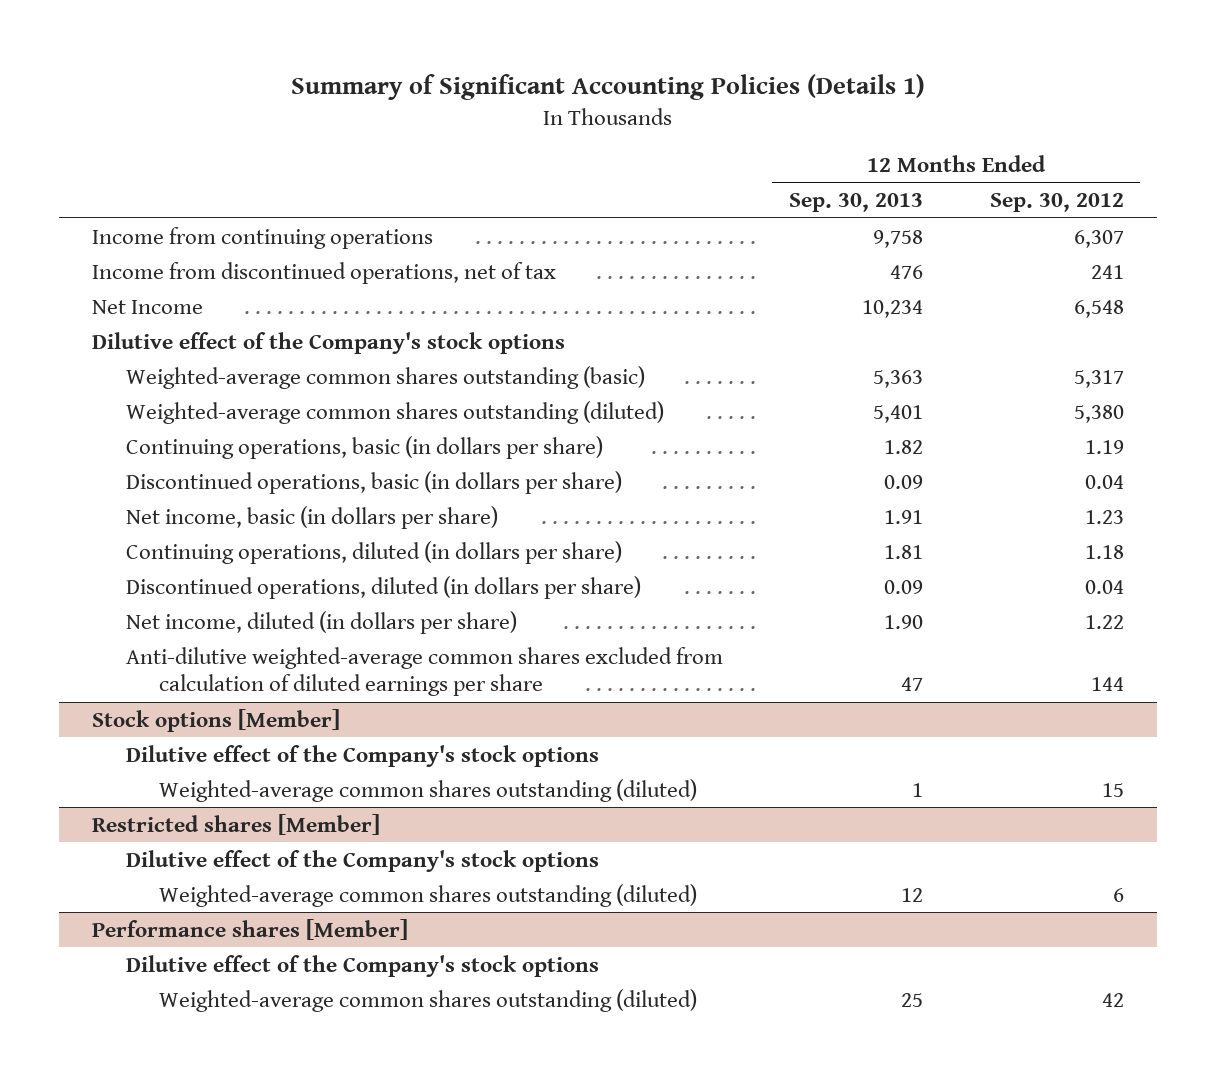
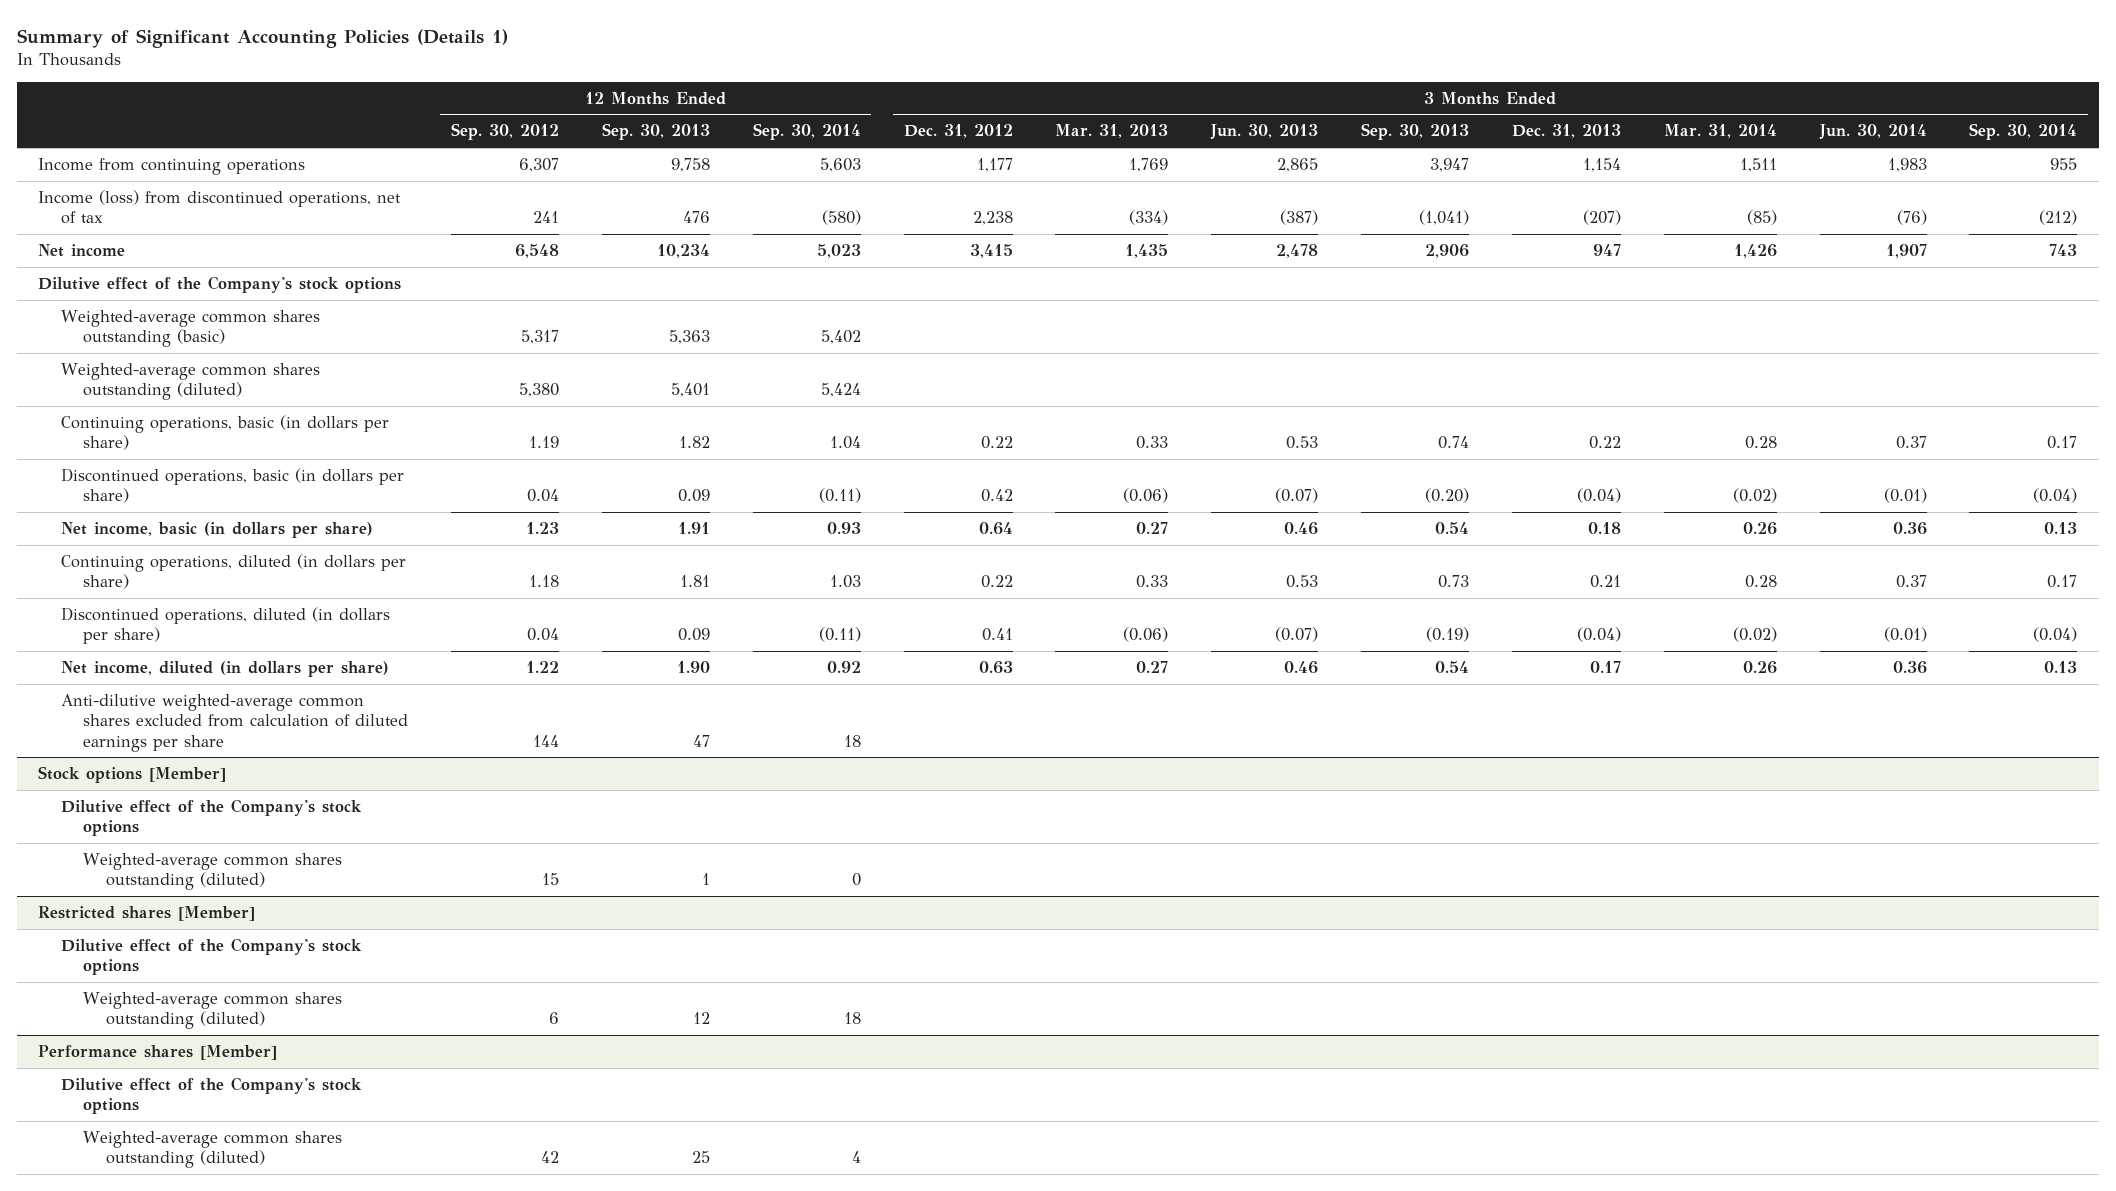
- | 12 Months Ended Sep. 30, 2013 | 12 Months Ended Sep. 30, 2012
+ | 12 Months Ended Sep. 30, 2012 | 12 Months Ended Sep. 30, 2013 | 12 Months Ended Sep. 30, 2014 | 3 Months Ended Dec. 31, 2012 | 3 Months Ended Mar. 31, 2013 | 3 Months Ended Jun. 30, 2013 | 3 Months Ended Sep. 30, 2013 | 3 Months Ended Dec. 31, 2013 | 3 Months Ended Mar. 31, 2014 | 3 Months Ended Jun. 30, 2014 | 3 Months Ended Sep. 30, 2014
- Income from discontinued operations, net of tax | 476 | 241
- Net Income | 10,234 | 6,548
+ Income (loss) from discontinued operations, net of tax | 241 | 476 | (580) | 2,238 | (334) | (387) | (1,041) | (207) | (85) | (76) | (212)
+ Net income | 6,548 | 10,234 | 5,023 | 3,415 | 1,435 | 2,478 | 2,906 | 947 | 1,426 | 1,907 | 743

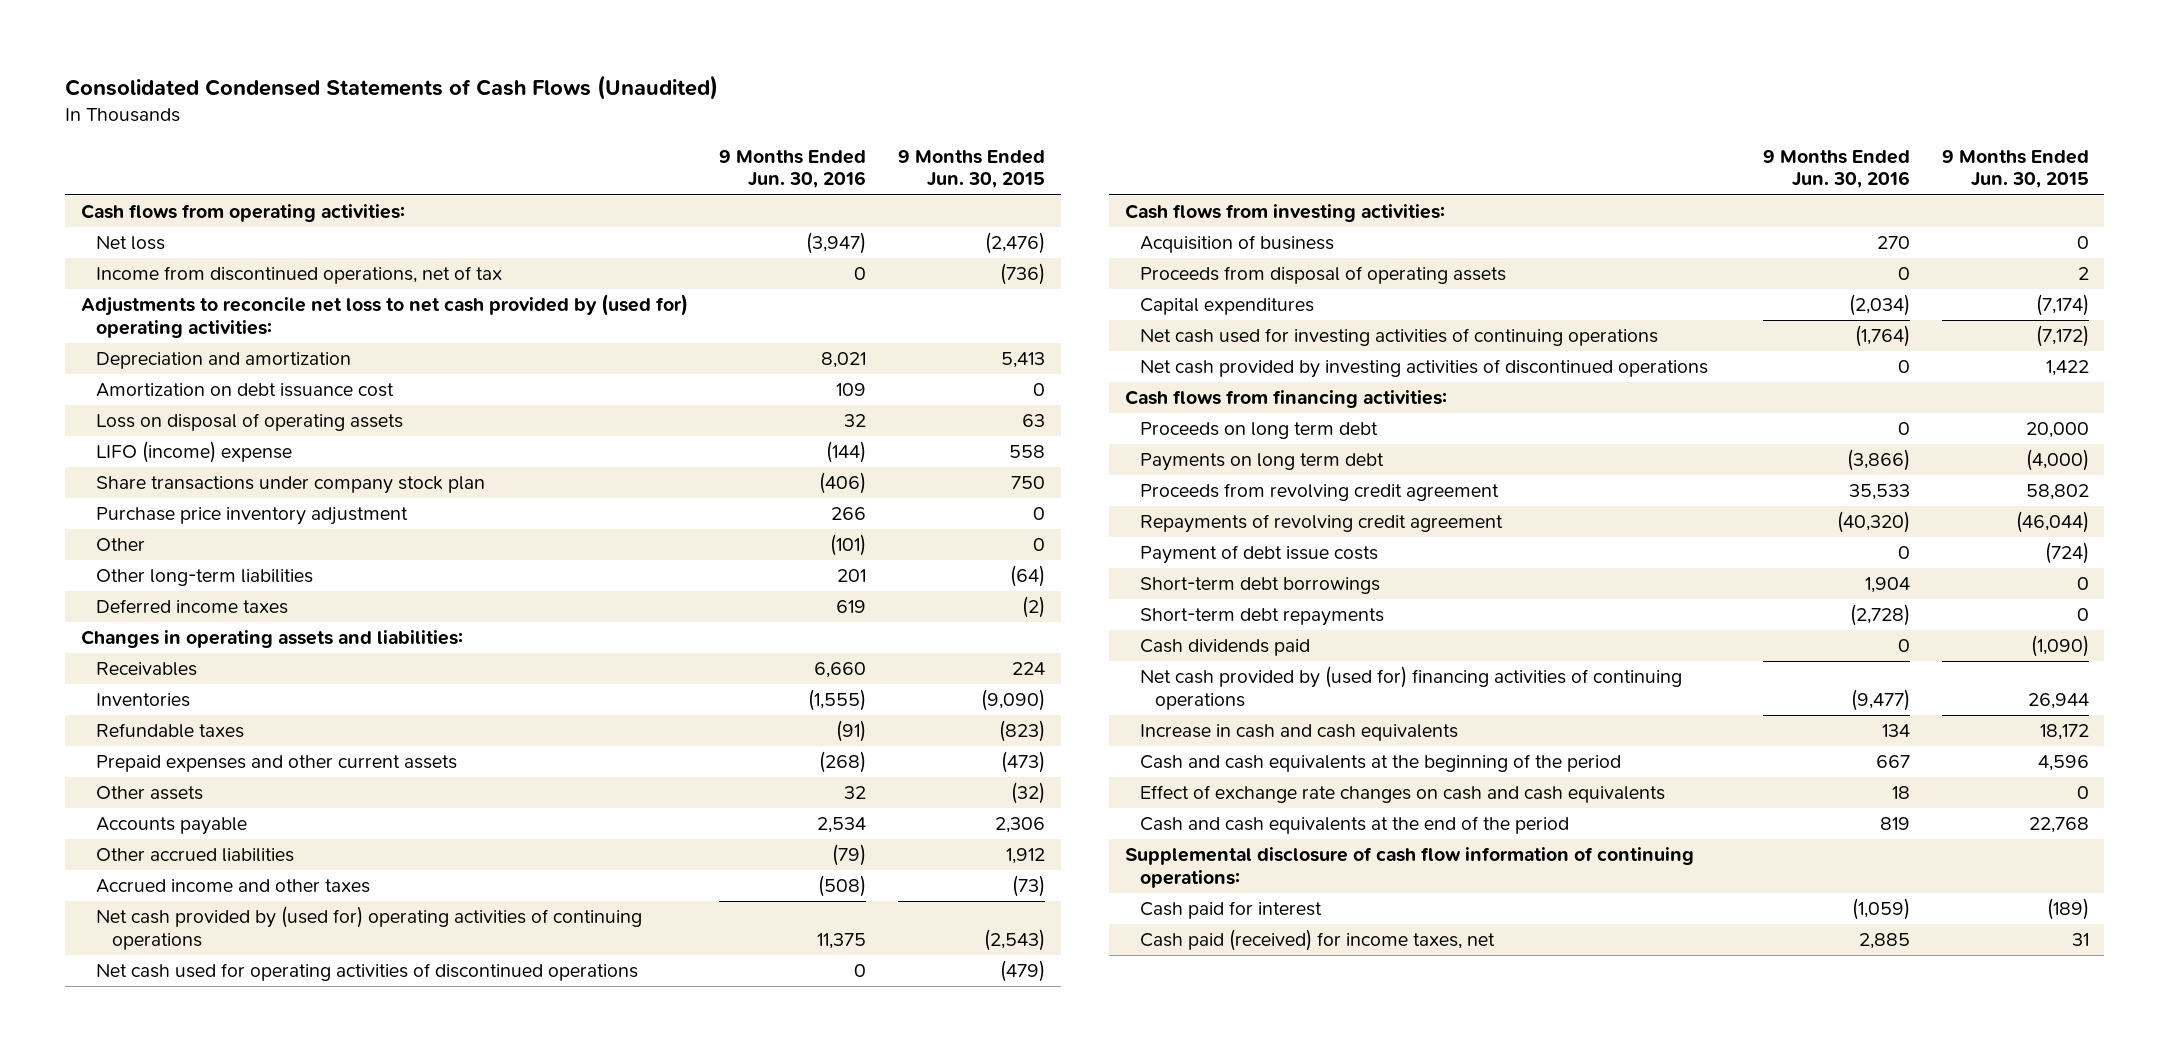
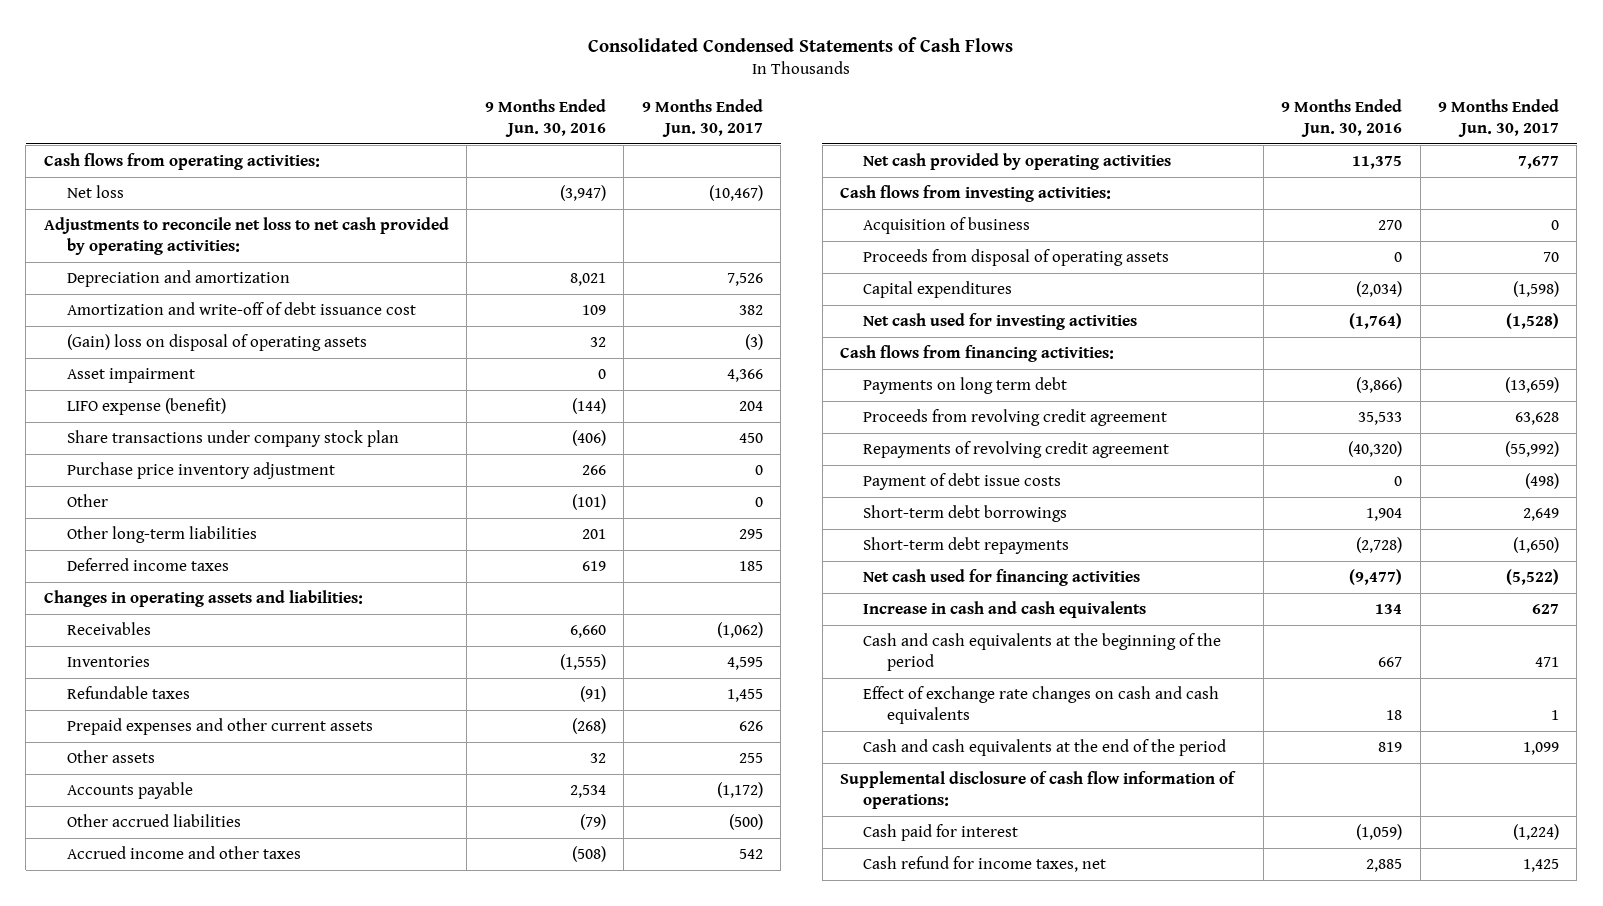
- Consolidated Condensed Statements of Cash Flows (Unaudited)
+ Consolidated Condensed Statements of Cash Flows
- | 9 Months Ended Jun. 30, 2016 | 9 Months Ended Jun. 30, 2015
+ | 9 Months Ended Jun. 30, 2016 | 9 Months Ended Jun. 30, 2017
- Income from discontinued operations, net of tax | 0 | (736)
- Adjustments to reconcile net loss to net cash provided by (used for) operating activities:
+ Adjustments to reconcile net loss to net cash provided by operating activities:
- Amortization on debt issuance cost | 109 | 0
- Loss on disposal of operating assets | 32 | 63
- LIFO (income) expense | (144) | 558
+ Amortization and write-off of debt issuance cost | 109 | 382
+ (Gain) loss on disposal of operating assets | 32 | (3)
+ Asset impairment | 0 | 4,366
+ LIFO expense (benefit) | (144) | 204
- Net cash provided by (used for) operating activities of continuing operations | 11,375 | (2,543)
- Net cash used for operating activities of discontinued operations | 0 | (479)
+ Net cash provided by operating activities | 11,375 | 7,677
- Net cash used for investing activities of continuing operations | (1,764) | (7,172)
- Net cash provided by investing activities of discontinued operations | 0 | 1,422
+ Net cash used for investing activities | (1,764) | (1,528)
- Proceeds on long term debt | 0 | 20,000
- Cash dividends paid | 0 | (1,090)
- Net cash provided by (used for) financing activities of continuing operations | (9,477) | 26,944
+ Net cash used for financing activities | (9,477) | (5,522)
- Supplemental disclosure of cash flow information of continuing operations:
+ Supplemental disclosure of cash flow information of operations:
- Cash paid (received) for income taxes, net | 2,885 | 31
+ Cash refund for income taxes, net | 2,885 | 1,425

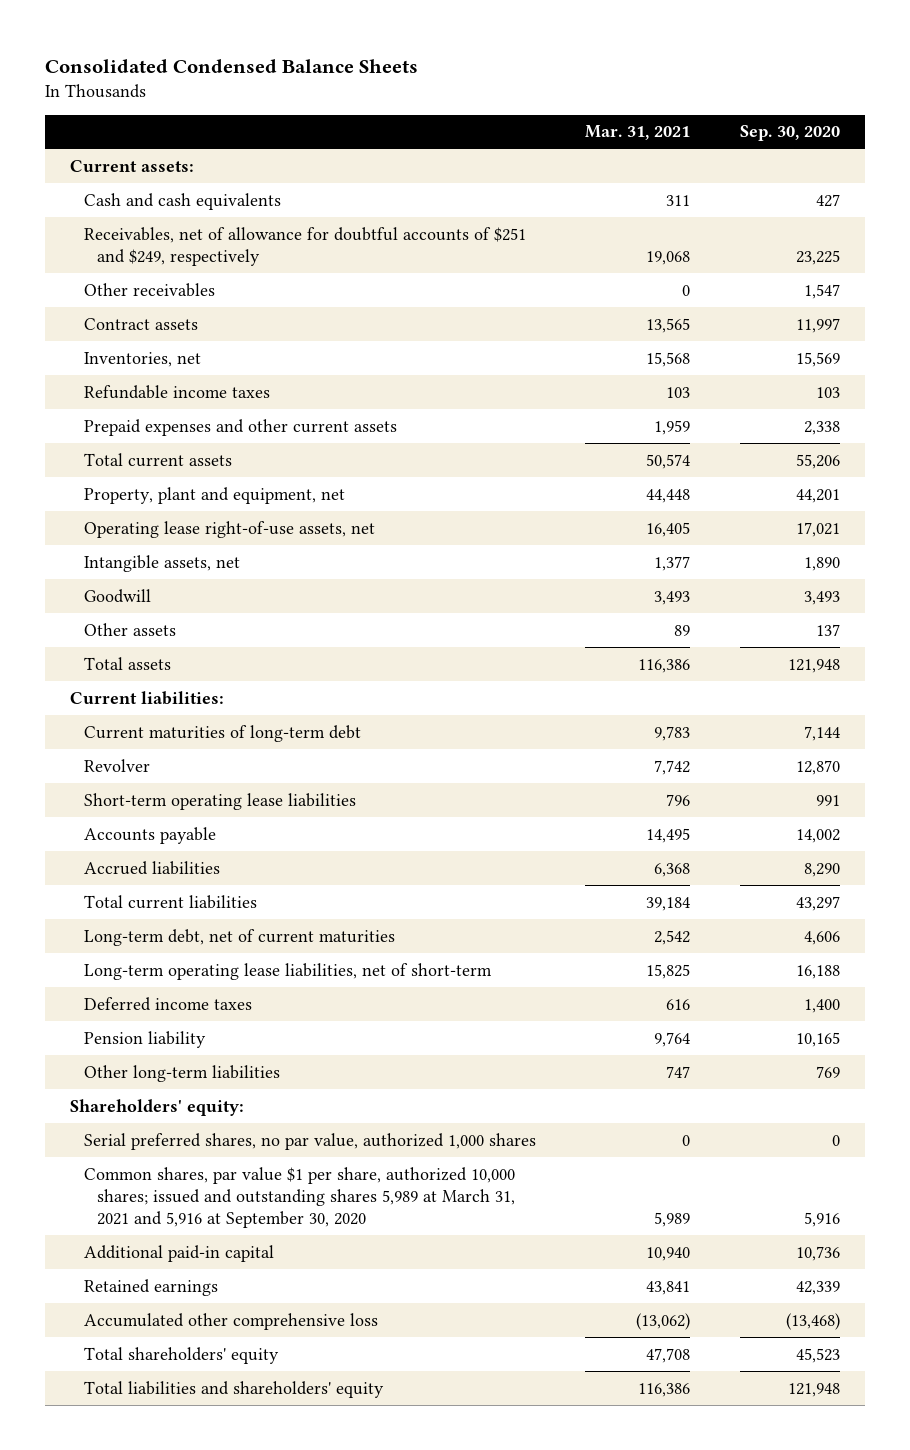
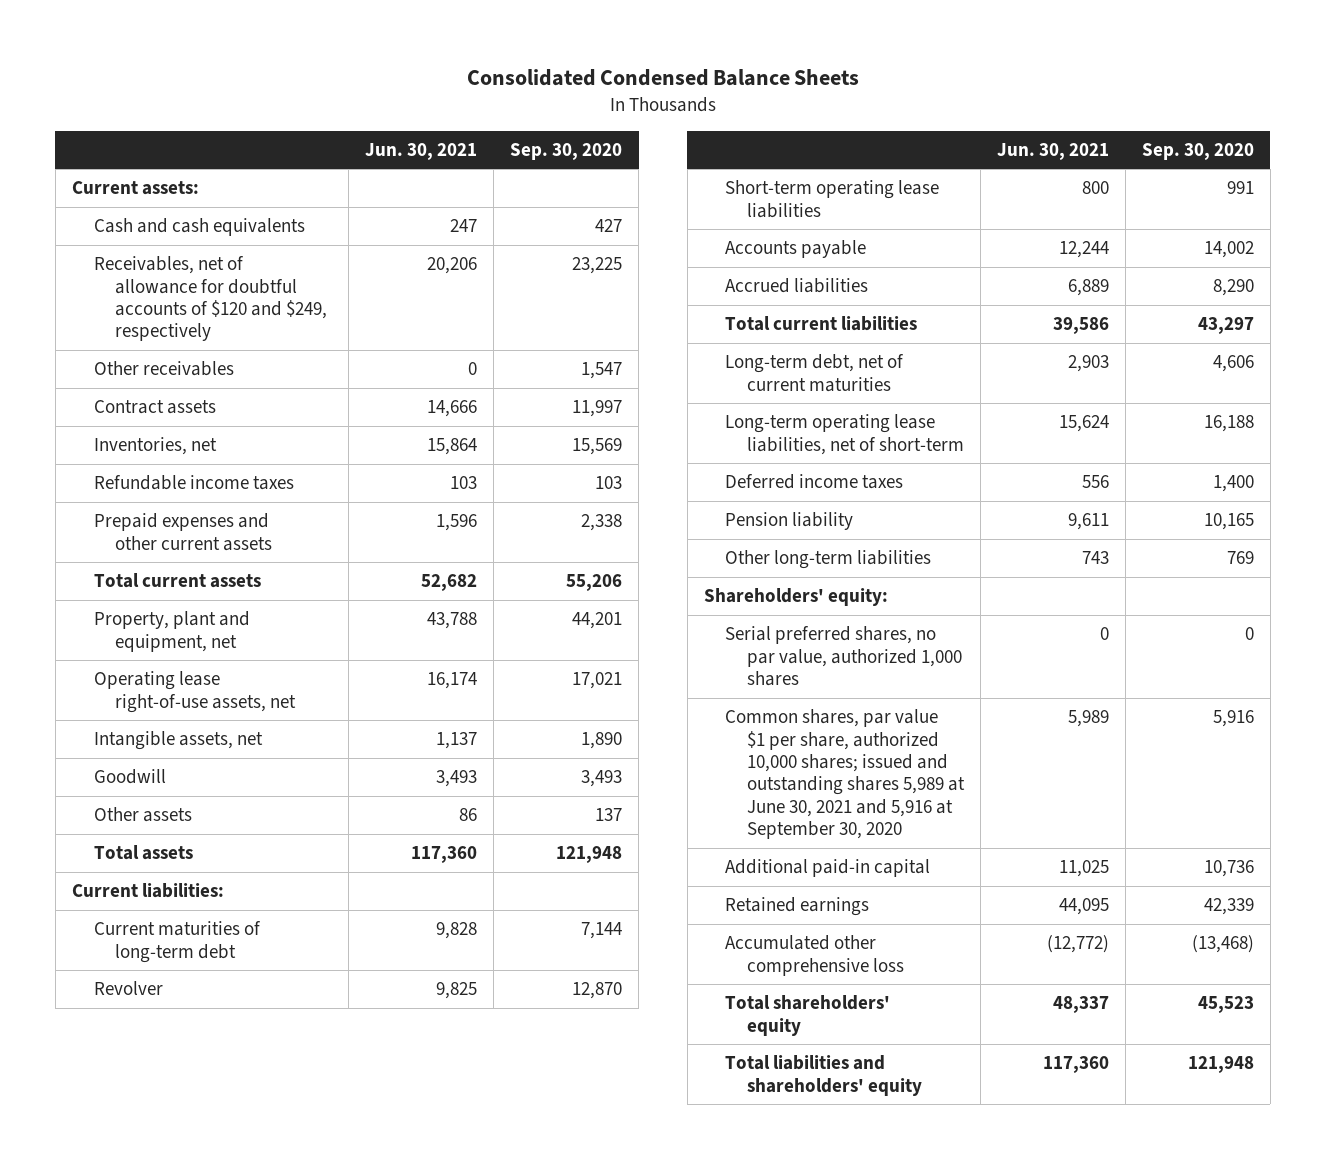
- | Mar. 31, 2021 | Sep. 30, 2020
+ | Jun. 30, 2021 | Sep. 30, 2020
- Receivables, net of allowance for doubtful accounts of $251 and $249, respectively | 19,068 | 23,225
+ Receivables, net of allowance for doubtful accounts of $120 and $249, respectively | 20,206 | 23,225
- Common shares, par value $1 per share, authorized 10,000 shares; issued and outstanding shares 5,989 at March 31, 2021 and 5,916 at September 30, 2020 | 5,989 | 5,916
+ Common shares, par value $1 per share, authorized 10,000 shares; issued and outstanding shares 5,989 at June 30, 2021 and 5,916 at September 30, 2020 | 5,989 | 5,916

